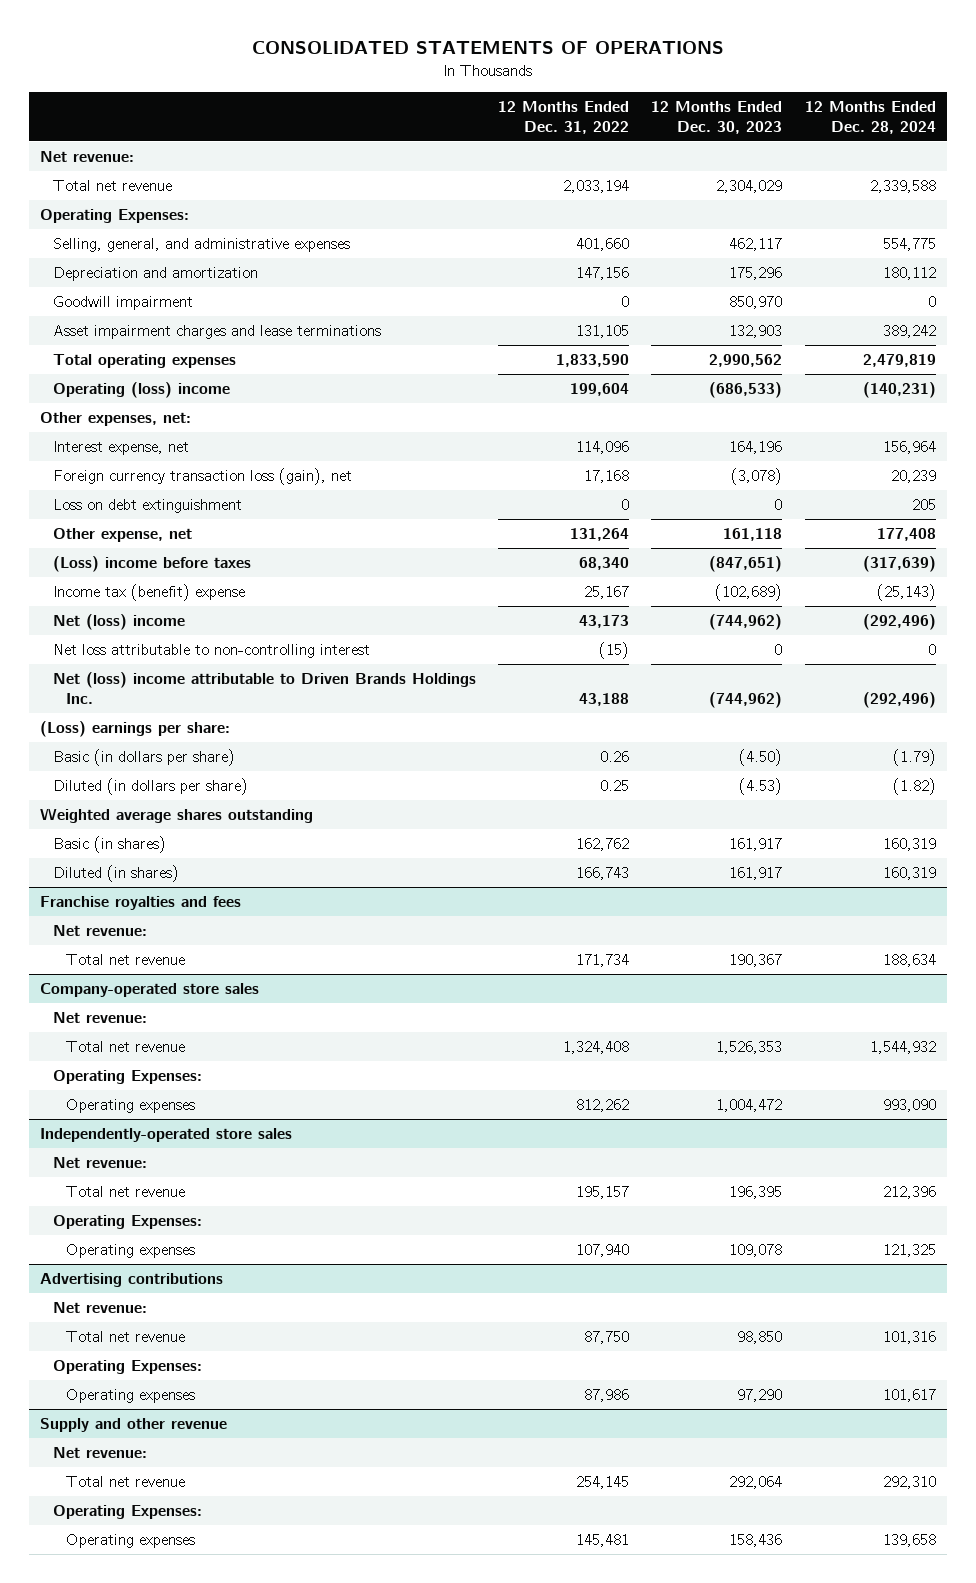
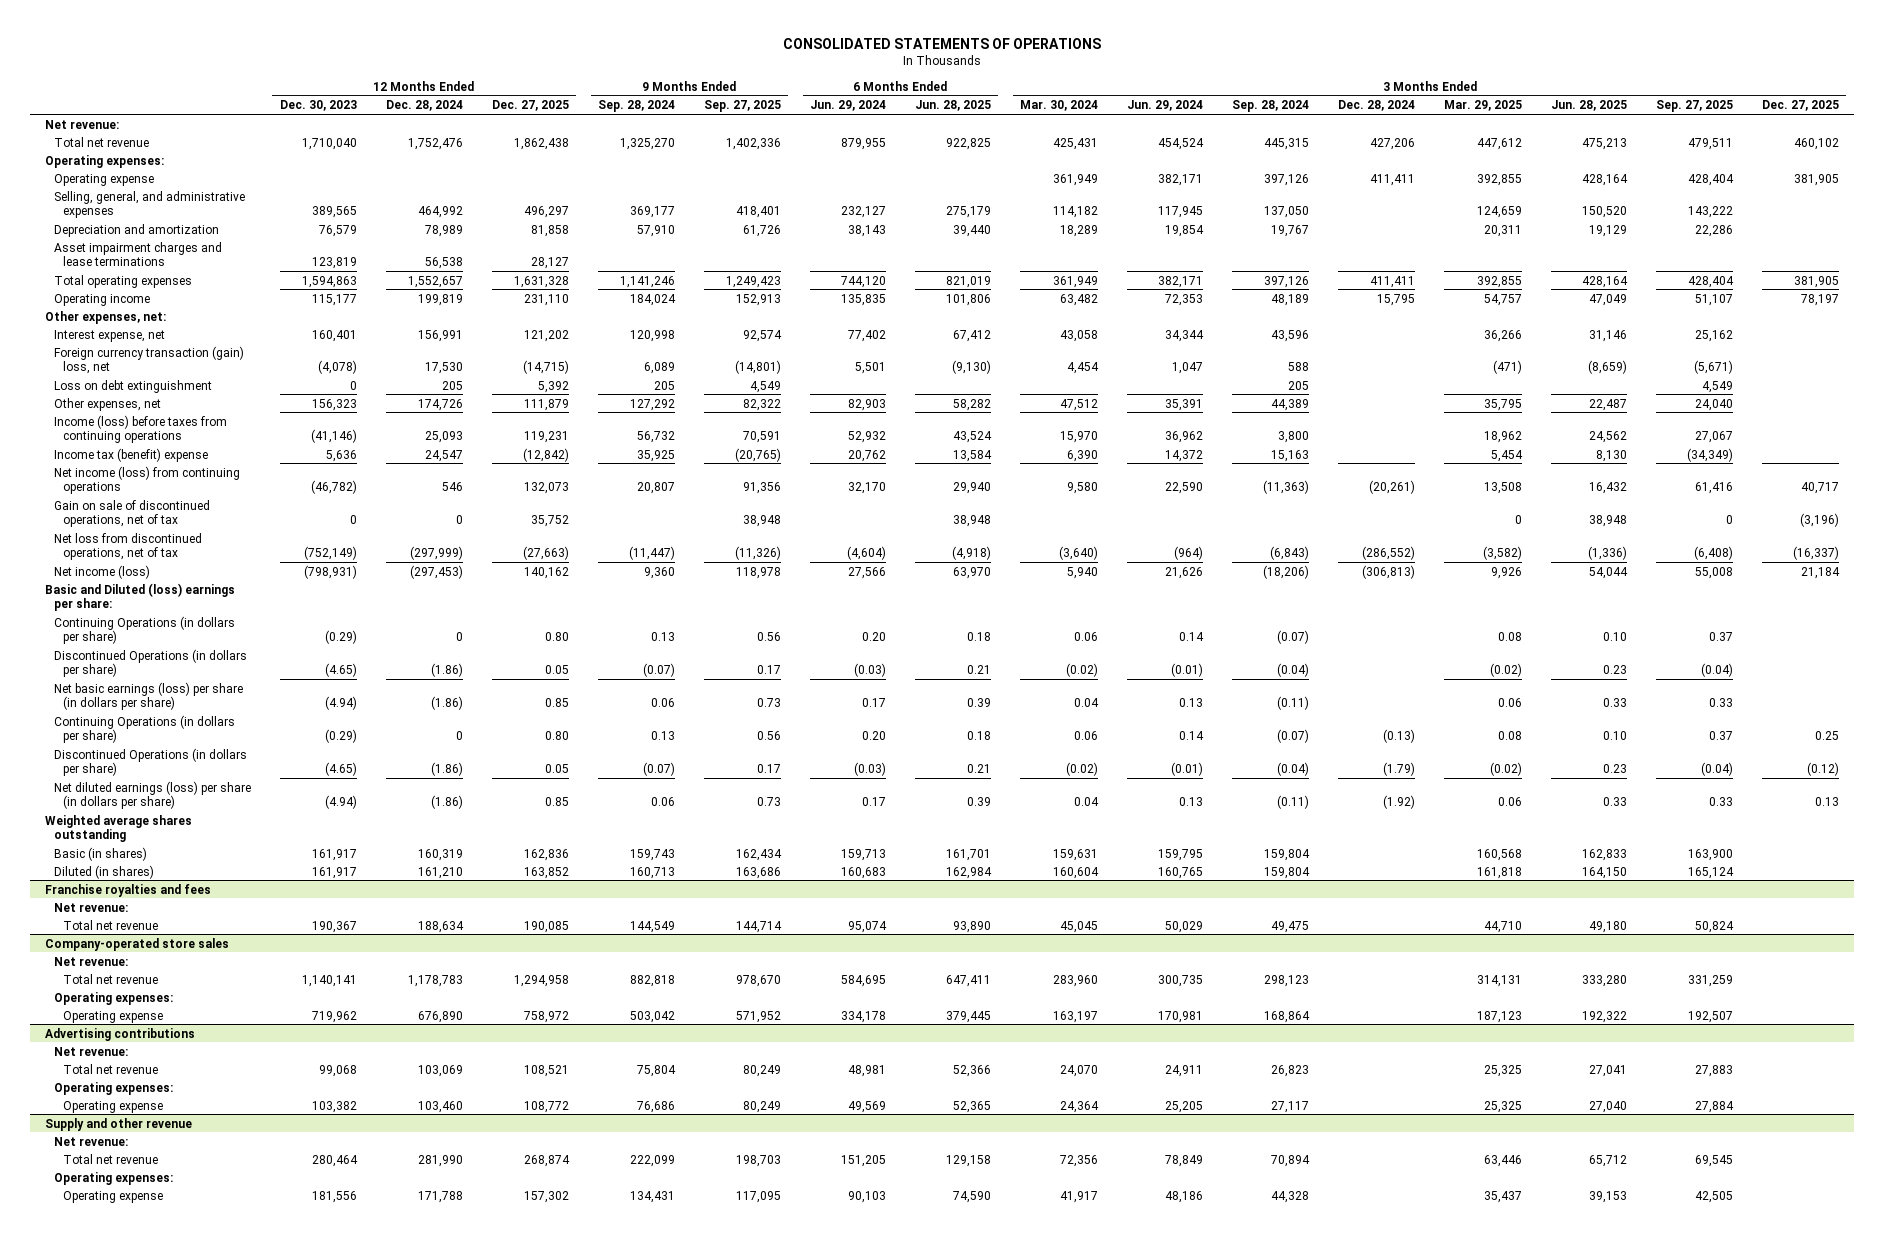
- | 12 Months Ended Dec. 31, 2022 | 12 Months Ended Dec. 30, 2023 | 12 Months Ended Dec. 28, 2024
+ | 12 Months Ended Dec. 30, 2023 | 12 Months Ended Dec. 28, 2024 | 12 Months Ended Dec. 27, 2025 | 9 Months Ended Sep. 28, 2024 | 9 Months Ended Sep. 27, 2025 | 6 Months Ended Jun. 29, 2024 | 6 Months Ended Jun. 28, 2025 | 3 Months Ended Mar. 30, 2024 | 3 Months Ended Jun. 29, 2024 | 3 Months Ended Sep. 28, 2024 | 3 Months Ended Dec. 28, 2024 | 3 Months Ended Mar. 29, 2025 | 3 Months Ended Jun. 28, 2025 | 3 Months Ended Sep. 27, 2025 | 3 Months Ended Dec. 27, 2025
- Total net revenue | 2,033,194 | 2,304,029 | 2,339,588
- Operating Expenses:
- Selling, general, and administrative expenses | 401,660 | 462,117 | 554,775
- Depreciation and amortization | 147,156 | 175,296 | 180,112
- Goodwill impairment | 0 | 850,970 | 0
- Asset impairment charges and lease terminations | 131,105 | 132,903 | 389,242
- Total operating expenses | 1,833,590 | 2,990,562 | 2,479,819
- Operating (loss) income | 199,604 | (686,533) | (140,231)
+ Total net revenue | 1,710,040 | 1,752,476 | 1,862,438 | 1,325,270 | 1,402,336 | 879,955 | 922,825 | 425,431 | 454,524 | 445,315 | 427,206 | 447,612 | 475,213 | 479,511 | 460,102
+ Operating expenses:
+ Operating expense | | | | | | | | 361,949 | 382,171 | 397,126 | 411,411 | 392,855 | 428,164 | 428,404 | 381,905
+ Selling, general, and administrative expenses | 389,565 | 464,992 | 496,297 | 369,177 | 418,401 | 232,127 | 275,179 | 114,182 | 117,945 | 137,050 | | 124,659 | 150,520 | 143,222 |
+ Depreciation and amortization | 76,579 | 78,989 | 81,858 | 57,910 | 61,726 | 38,143 | 39,440 | 18,289 | 19,854 | 19,767 | | 20,311 | 19,129 | 22,286 |
+ Asset impairment charges and lease terminations | 123,819 | 56,538 | 28,127 | | | | | | | | | | | |
+ Total operating expenses | 1,594,863 | 1,552,657 | 1,631,328 | 1,141,246 | 1,249,423 | 744,120 | 821,019 | 361,949 | 382,171 | 397,126 | 411,411 | 392,855 | 428,164 | 428,404 | 381,905
+ Operating income | 115,177 | 199,819 | 231,110 | 184,024 | 152,913 | 135,835 | 101,806 | 63,482 | 72,353 | 48,189 | 15,795 | 54,757 | 47,049 | 51,107 | 78,197
- Interest expense, net | 114,096 | 164,196 | 156,964
- Foreign currency transaction loss (gain), net | 17,168 | (3,078) | 20,239
+ Interest expense, net | 160,401 | 156,991 | 121,202 | 120,998 | 92,574 | 77,402 | 67,412 | 43,058 | 34,344 | 43,596 | | 36,266 | 31,146 | 25,162 |
+ Foreign currency transaction (gain) loss, net | (4,078) | 17,530 | (14,715) | 6,089 | (14,801) | 5,501 | (9,130) | 4,454 | 1,047 | 588 | | (471) | (8,659) | (5,671) |
- Other expense, net | 131,264 | 161,118 | 177,408
- (Loss) income before taxes | 68,340 | (847,651) | (317,639)
- Income tax (benefit) expense | 25,167 | (102,689) | (25,143)
- Net (loss) income | 43,173 | (744,962) | (292,496)
- Net loss attributable to non-controlling interest | (15) | 0 | 0
- Net (loss) income attributable to Driven Brands Holdings Inc. | 43,188 | (744,962) | (292,496)
- (Loss) earnings per share:
- Basic (in dollars per share) | 0.26 | (4.50) | (1.79)
- Diluted (in dollars per share) | 0.25 | (4.53) | (1.82)
+ Other expenses, net | 156,323 | 174,726 | 111,879 | 127,292 | 82,322 | 82,903 | 58,282 | 47,512 | 35,391 | 44,389 | | 35,795 | 22,487 | 24,040 |
+ Income (loss) before taxes from continuing operations | (41,146) | 25,093 | 119,231 | 56,732 | 70,591 | 52,932 | 43,524 | 15,970 | 36,962 | 3,800 | | 18,962 | 24,562 | 27,067 |
+ Income tax (benefit) expense | 5,636 | 24,547 | (12,842) | 35,925 | (20,765) | 20,762 | 13,584 | 6,390 | 14,372 | 15,163 | | 5,454 | 8,130 | (34,349) |
+ Net income (loss) from continuing operations | (46,782) | 546 | 132,073 | 20,807 | 91,356 | 32,170 | 29,940 | 9,580 | 22,590 | (11,363) | (20,261) | 13,508 | 16,432 | 61,416 | 40,717
+ Gain on sale of discontinued operations, net of tax | 0 | 0 | 35,752 | | 38,948 | | 38,948 | | | | | 0 | 38,948 | 0 | (3,196)
+ Net loss from discontinued operations, net of tax | (752,149) | (297,999) | (27,663) | (11,447) | (11,326) | (4,604) | (4,918) | (3,640) | (964) | (6,843) | (286,552) | (3,582) | (1,336) | (6,408) | (16,337)
+ Net income (loss) | (798,931) | (297,453) | 140,162 | 9,360 | 118,978 | 27,566 | 63,970 | 5,940 | 21,626 | (18,206) | (306,813) | 9,926 | 54,044 | 55,008 | 21,184
+ Basic and Diluted (loss) earnings per share:
+ Continuing Operations (in dollars per share) | (0.29) | 0 | 0.80 | 0.13 | 0.56 | 0.20 | 0.18 | 0.06 | 0.14 | (0.07) | | 0.08 | 0.10 | 0.37 |
+ Discontinued Operations (in dollars per share) | (4.65) | (1.86) | 0.05 | (0.07) | 0.17 | (0.03) | 0.21 | (0.02) | (0.01) | (0.04) | | (0.02) | 0.23 | (0.04) |
+ Net basic earnings (loss) per share (in dollars per share) | (4.94) | (1.86) | 0.85 | 0.06 | 0.73 | 0.17 | 0.39 | 0.04 | 0.13 | (0.11) | | 0.06 | 0.33 | 0.33 |
+ Continuing Operations (in dollars per share) | (0.29) | 0 | 0.80 | 0.13 | 0.56 | 0.20 | 0.18 | 0.06 | 0.14 | (0.07) | (0.13) | 0.08 | 0.10 | 0.37 | 0.25
+ Discontinued Operations (in dollars per share) | (4.65) | (1.86) | 0.05 | (0.07) | 0.17 | (0.03) | 0.21 | (0.02) | (0.01) | (0.04) | (1.79) | (0.02) | 0.23 | (0.04) | (0.12)
+ Net diluted earnings (loss) per share (in dollars per share) | (4.94) | (1.86) | 0.85 | 0.06 | 0.73 | 0.17 | 0.39 | 0.04 | 0.13 | (0.11) | (1.92) | 0.06 | 0.33 | 0.33 | 0.13
- Diluted (in shares) | 166,743 | 161,917 | 160,319
+ Diluted (in shares) | 161,917 | 161,210 | 163,852 | 160,713 | 163,686 | 160,683 | 162,984 | 160,604 | 160,765 | 159,804 | | 161,818 | 164,150 | 165,124 |
@ Company-operated store sales
- Total net revenue | 1,324,408 | 1,526,353 | 1,544,932
- Operating Expenses:
- Operating expenses | 812,262 | 1,004,472 | 993,090
- Independently-operated store sales
- Net revenue:
- Total net revenue | 195,157 | 196,395 | 212,396
- Operating Expenses:
- Operating expenses | 107,940 | 109,078 | 121,325
@ Company-operated store sales
+ Total net revenue | 1,140,141 | 1,178,783 | 1,294,958 | 882,818 | 978,670 | 584,695 | 647,411 | 283,960 | 300,735 | 298,123 | | 314,131 | 333,280 | 331,259 |
+ Operating expenses:
+ Operating expense | 719,962 | 676,890 | 758,972 | 503,042 | 571,952 | 334,178 | 379,445 | 163,197 | 170,981 | 168,864 | | 187,123 | 192,322 | 192,507 |
@ Advertising contributions
- Total net revenue | 87,750 | 98,850 | 101,316
- Operating Expenses:
- Operating expenses | 87,986 | 97,290 | 101,617
+ Total net revenue | 99,068 | 103,069 | 108,521 | 75,804 | 80,249 | 48,981 | 52,366 | 24,070 | 24,911 | 26,823 | | 25,325 | 27,041 | 27,883 |
+ Operating expenses:
+ Operating expense | 103,382 | 103,460 | 108,772 | 76,686 | 80,249 | 49,569 | 52,365 | 24,364 | 25,205 | 27,117 | | 25,325 | 27,040 | 27,884 |
@ Supply and other revenue
- Total net revenue | 254,145 | 292,064 | 292,310
- Operating Expenses:
- Operating expenses | 145,481 | 158,436 | 139,658
+ Total net revenue | 280,464 | 281,990 | 268,874 | 222,099 | 198,703 | 151,205 | 129,158 | 72,356 | 78,849 | 70,894 | | 63,446 | 65,712 | 69,545 |
+ Operating expenses:
+ Operating expense | 181,556 | 171,788 | 157,302 | 134,431 | 117,095 | 90,103 | 74,590 | 41,917 | 48,186 | 44,328 | | 35,437 | 39,153 | 42,505 |

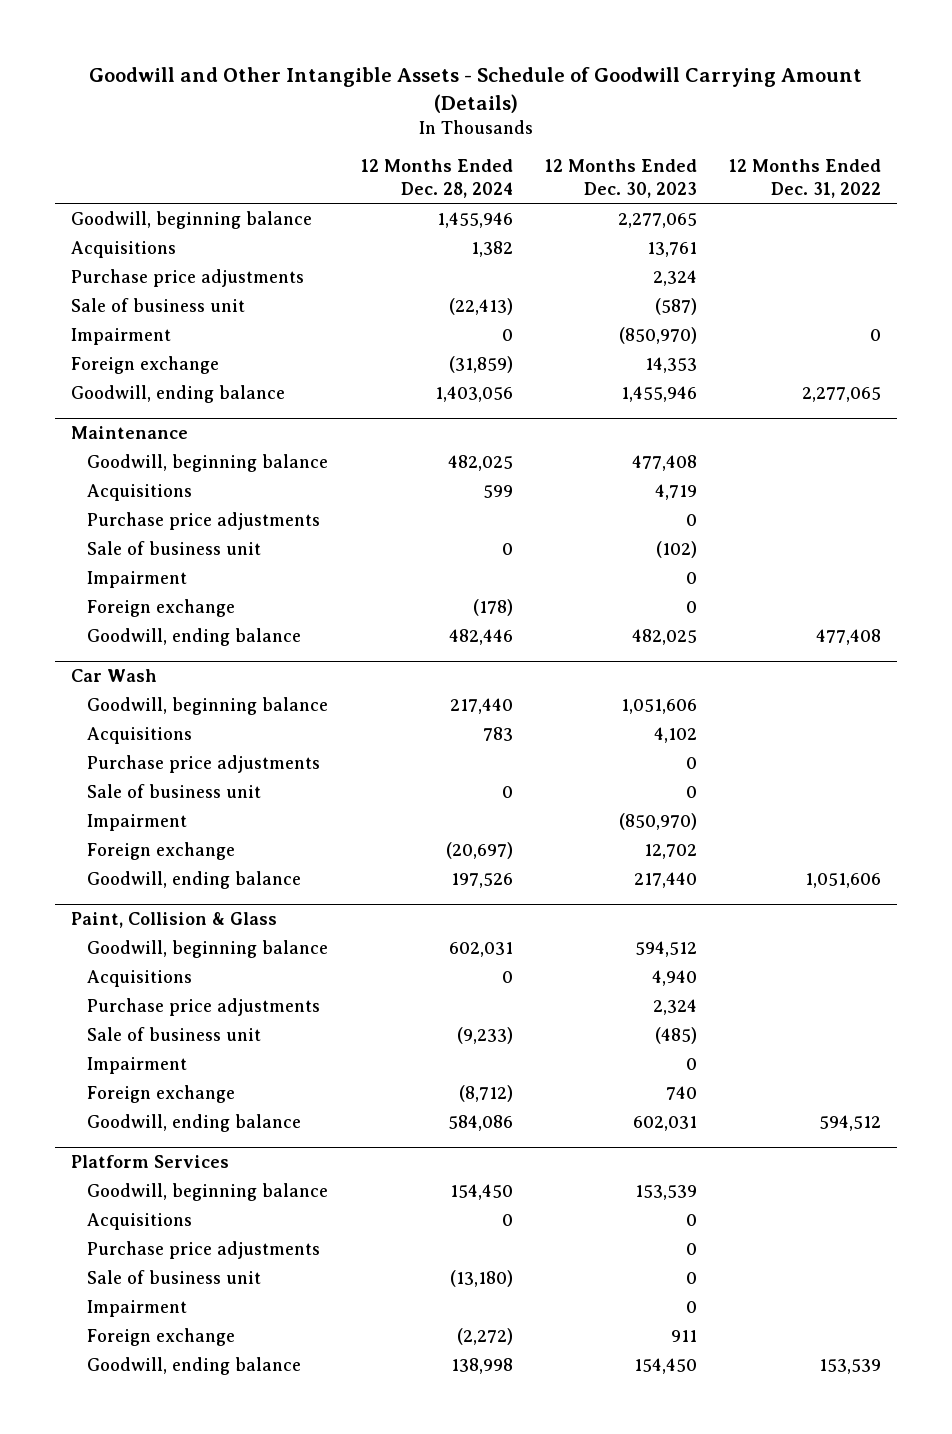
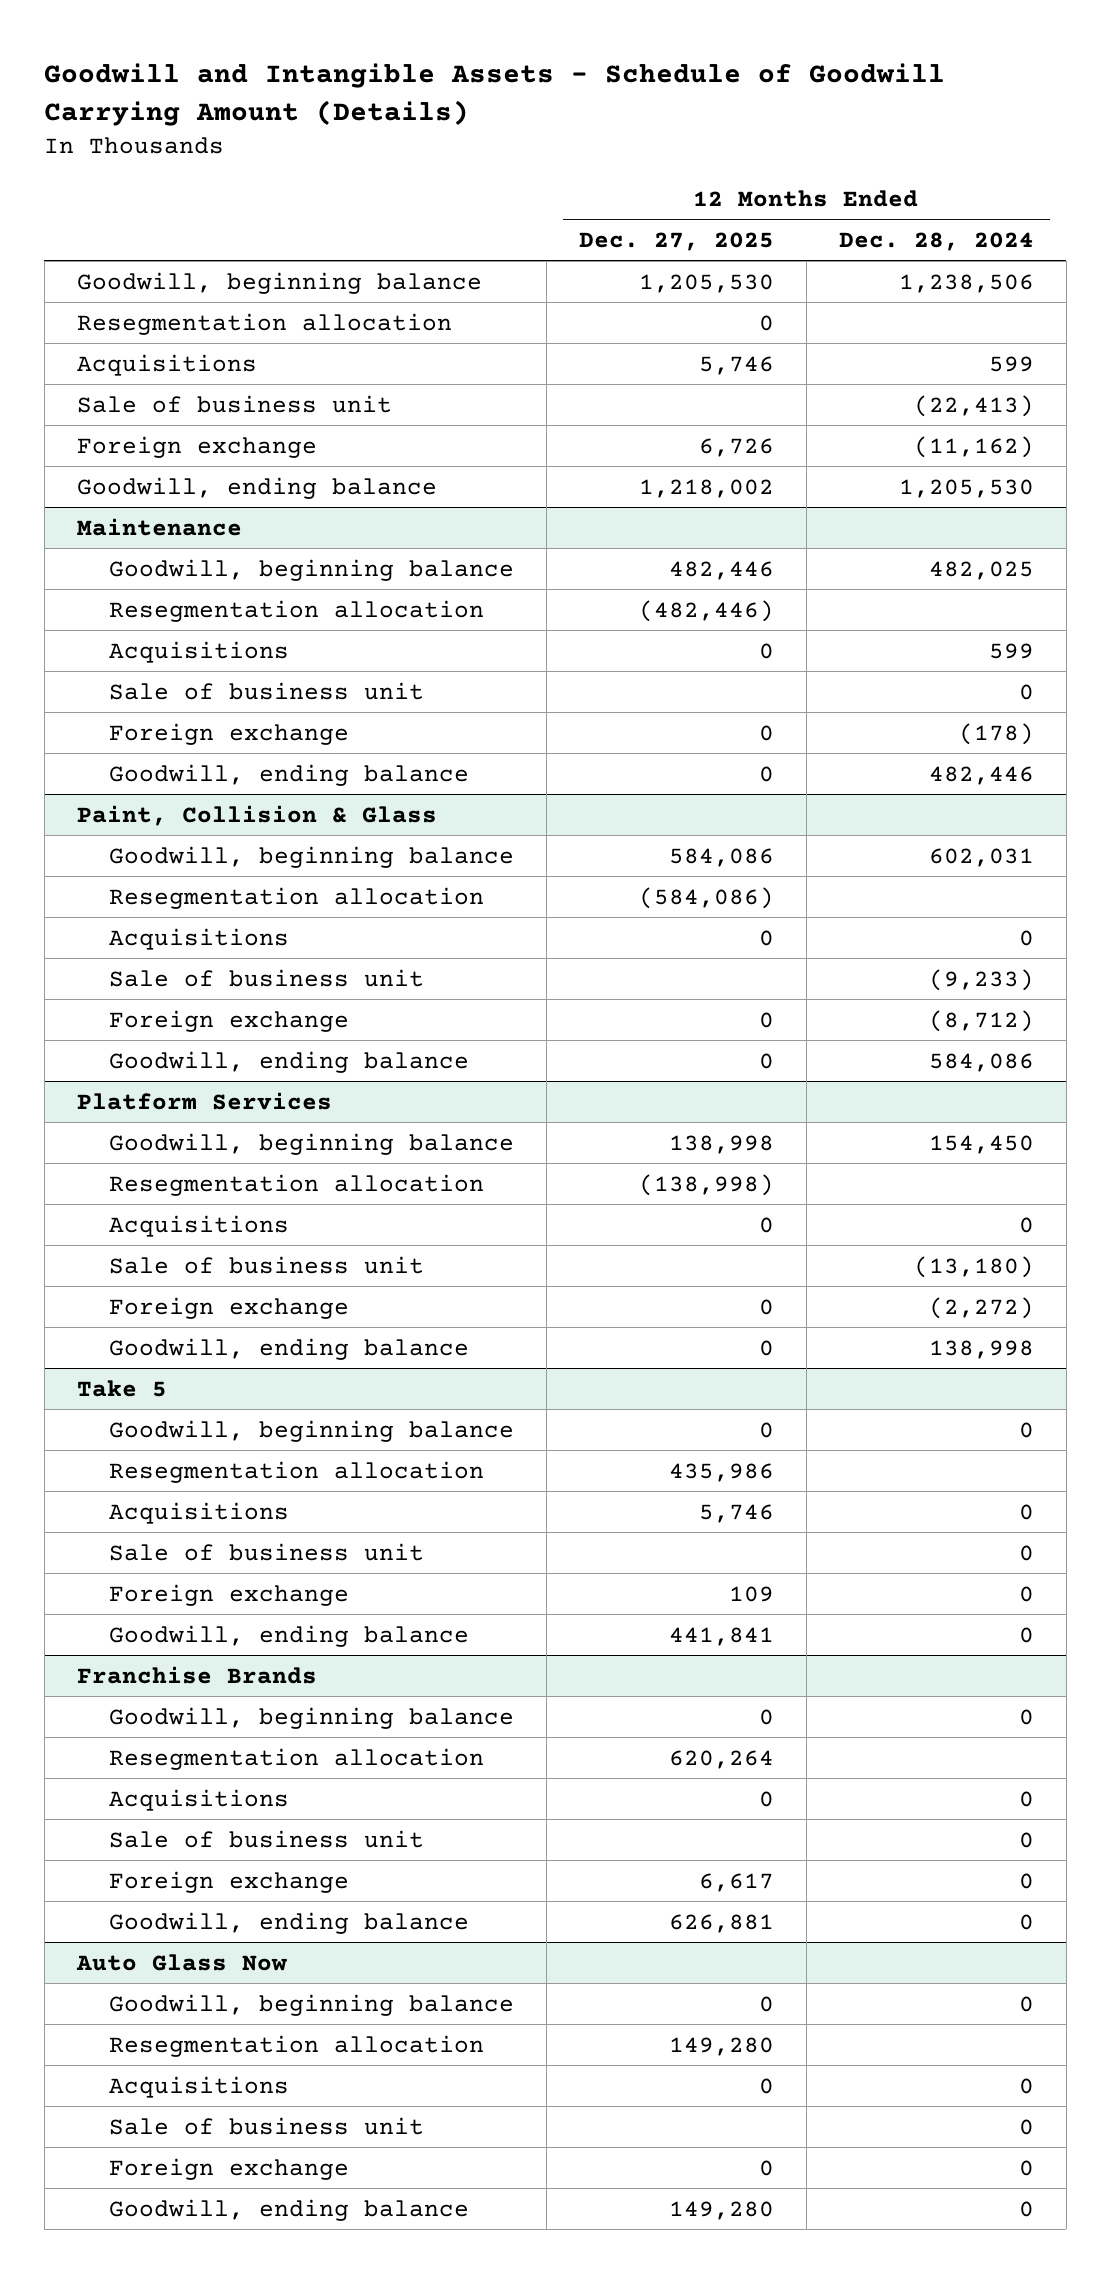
- Goodwill and Other Intangible Assets - Schedule of Goodwill Carrying Amount (Details)
+ Goodwill and Intangible Assets - Schedule of Goodwill Carrying Amount (Details)
- | 12 Months Ended Dec. 28, 2024 | 12 Months Ended Dec. 30, 2023 | 12 Months Ended Dec. 31, 2022
+ | 12 Months Ended Dec. 27, 2025 | 12 Months Ended Dec. 28, 2024
- Goodwill, beginning balance | 1,455,946 | 2,277,065 |
- Acquisitions | 1,382 | 13,761 |
- Purchase price adjustments | | 2,324 |
+ Goodwill, beginning balance | 1,205,530 | 1,238,506
+ Resegmentation allocation | 0 |
+ Acquisitions | 5,746 | 599
- Impairment | 0 | (850,970) | 0
- Foreign exchange | (31,859) | 14,353 |
- Goodwill, ending balance | 1,403,056 | 1,455,946 | 2,277,065
+ Foreign exchange | 6,726 | (11,162)
+ Goodwill, ending balance | 1,218,002 | 1,205,530
@ Maintenance
+ Resegmentation allocation | (482,446) |
- Purchase price adjustments | | 0 |
- Impairment | | 0 |
- Car Wash
- Goodwill, beginning balance | 217,440 | 1,051,606 |
- Acquisitions | 783 | 4,102 |
- Purchase price adjustments | | 0 |
- Sale of business unit | 0 | 0 |
- Impairment | | (850,970) |
- Foreign exchange | (20,697) | 12,702 |
- Goodwill, ending balance | 197,526 | 217,440 | 1,051,606
@ Paint, Collision & Glass
+ Resegmentation allocation | (584,086) |
- Purchase price adjustments | | 2,324 |
- Impairment | | 0 |
@ Platform Services
+ Resegmentation allocation | (138,998) |
- Purchase price adjustments | | 0 |
- Impairment | | 0 |
+ Take 5
+ Goodwill, beginning balance | 0 | 0
+ Resegmentation allocation | 435,986 |
+ Acquisitions | 5,746 | 0
+ Sale of business unit | | 0
+ Foreign exchange | 109 | 0
+ Goodwill, ending balance | 441,841 | 0
+ Franchise Brands
+ Goodwill, beginning balance | 0 | 0
+ Resegmentation allocation | 620,264 |
+ Acquisitions | 0 | 0
+ Sale of business unit | | 0
+ Foreign exchange | 6,617 | 0
+ Goodwill, ending balance | 626,881 | 0
+ Auto Glass Now
+ Goodwill, beginning balance | 0 | 0
+ Resegmentation allocation | 149,280 |
+ Acquisitions | 0 | 0
+ Sale of business unit | | 0
+ Foreign exchange | 0 | 0
+ Goodwill, ending balance | 149,280 | 0

